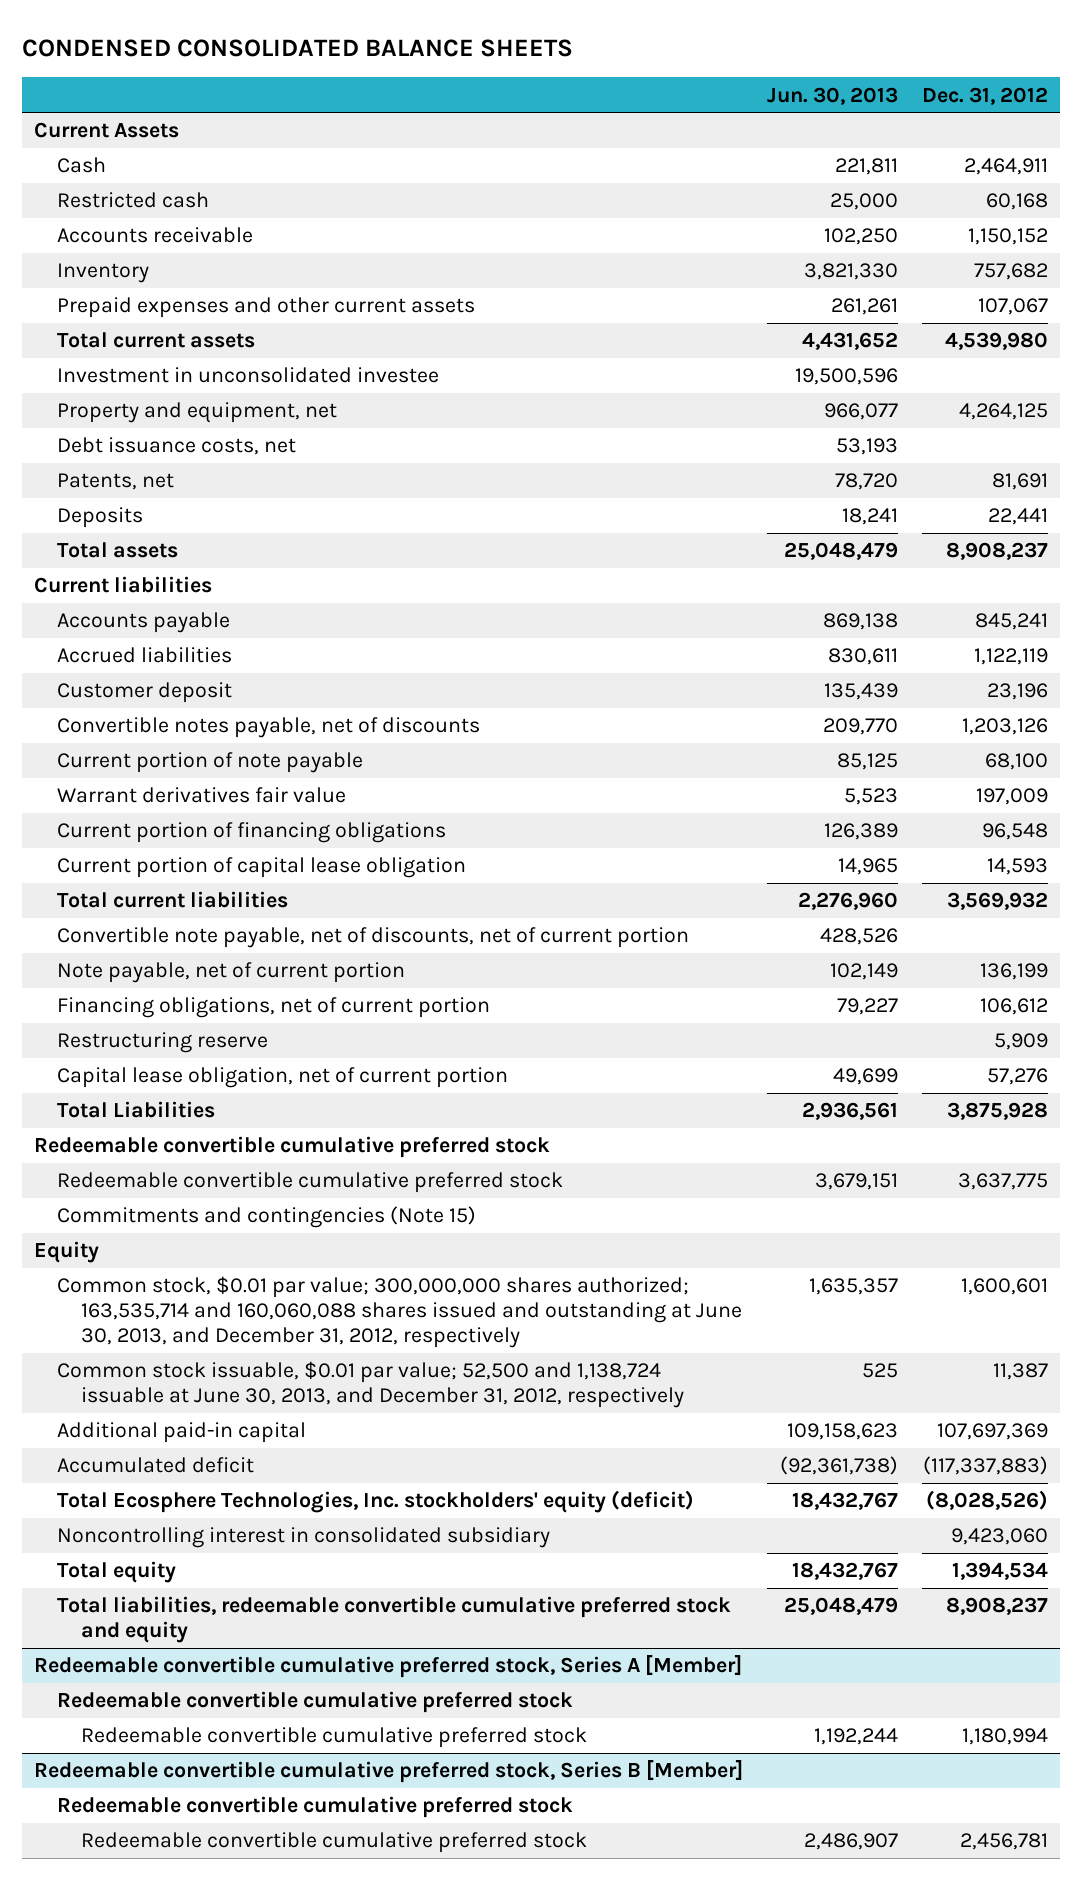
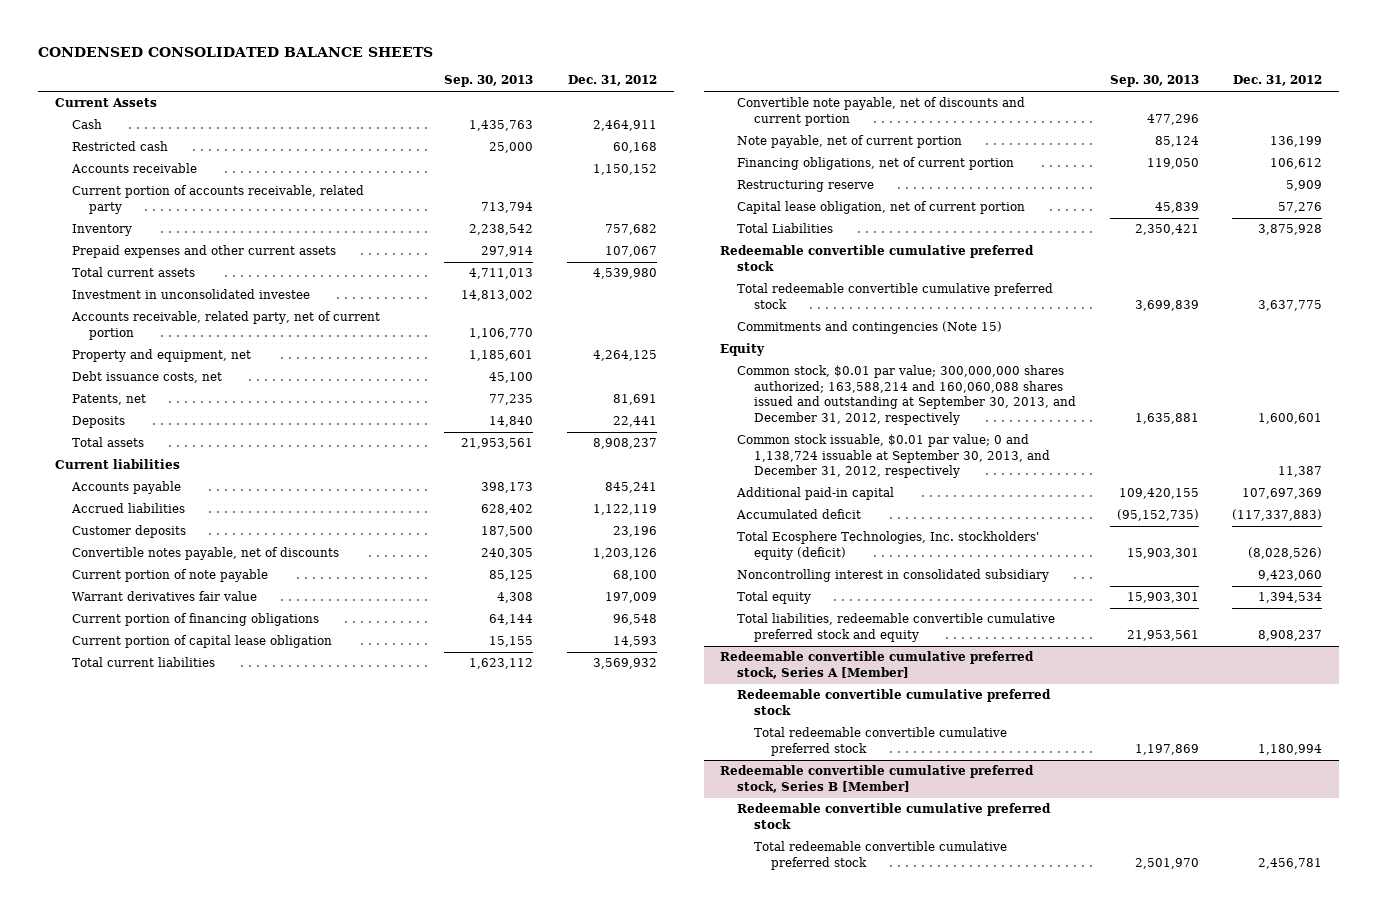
- | Jun. 30, 2013 | Dec. 31, 2012
+ | Sep. 30, 2013 | Dec. 31, 2012
+ Current portion of accounts receivable, related party | 713,794 |
+ Accounts receivable, related party, net of current portion | 1,106,770 |
- Customer deposit | 135,439 | 23,196
+ Customer deposits | 187,500 | 23,196
- Convertible note payable, net of discounts, net of current portion | 428,526 |
+ Convertible note payable, net of discounts and current portion | 477,296 |
- Redeemable convertible cumulative preferred stock | 3,679,151 | 3,637,775
+ Total redeemable convertible cumulative preferred stock | 3,699,839 | 3,637,775
- Common stock, $0.01 par value; 300,000,000 shares authorized; 163,535,714 and 160,060,088 shares issued and outstanding at June 30, 2013, and December 31, 2012, respectively | 1,635,357 | 1,600,601
- Common stock issuable, $0.01 par value; 52,500 and 1,138,724 issuable at June 30, 2013, and December 31, 2012, respectively | 525 | 11,387
+ Common stock, $0.01 par value; 300,000,000 shares authorized; 163,588,214 and 160,060,088 shares issued and outstanding at September 30, 2013, and December 31, 2012, respectively | 1,635,881 | 1,600,601
+ Common stock issuable, $0.01 par value; 0 and 1,138,724 issuable at September 30, 2013, and December 31, 2012, respectively | | 11,387
@ Redeemable convertible cumulative preferred stock, Series A [Member]
- Redeemable convertible cumulative preferred stock | 1,192,244 | 1,180,994
+ Total redeemable convertible cumulative preferred stock | 1,197,869 | 1,180,994
@ Redeemable convertible cumulative preferred stock, Series B [Member]
- Redeemable convertible cumulative preferred stock | 2,486,907 | 2,456,781
+ Total redeemable convertible cumulative preferred stock | 2,501,970 | 2,456,781

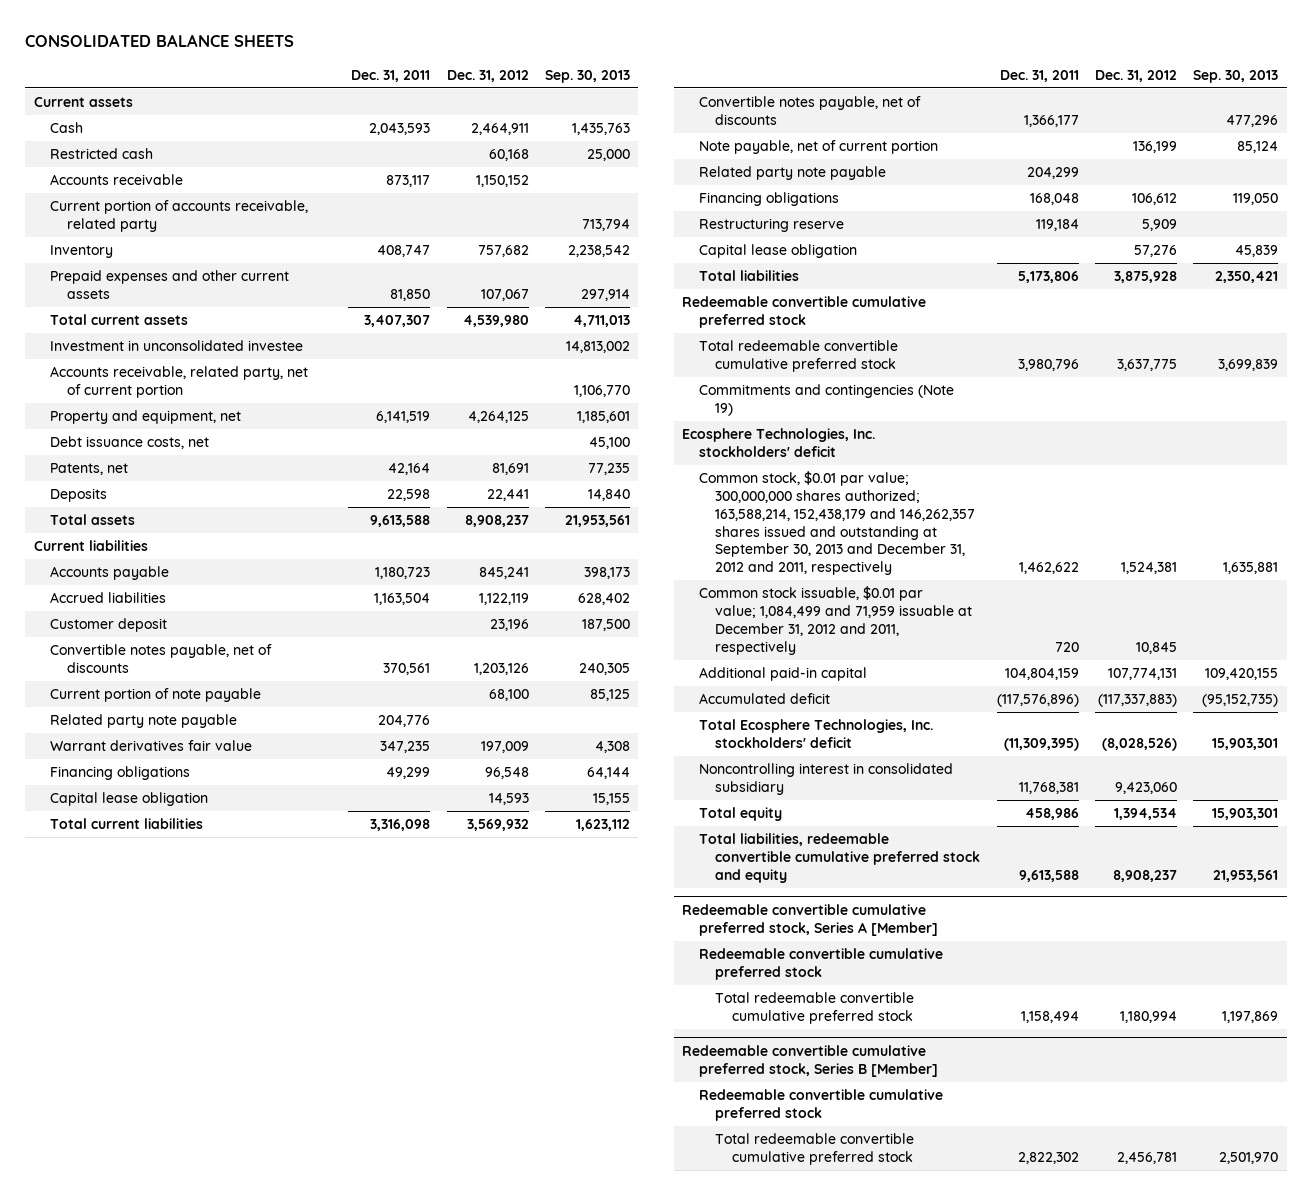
- CONDENSED CONSOLIDATED BALANCE SHEETS
+ CONSOLIDATED BALANCE SHEETS
- | Sep. 30, 2013 | Dec. 31, 2012
+ | Dec. 31, 2011 | Dec. 31, 2012 | Sep. 30, 2013
- Current Assets
+ Current assets
- Customer deposits | 187,500 | 23,196
+ Customer deposit | | 23,196 | 187,500
+ Related party note payable | 204,776 | |
- Current portion of financing obligations | 64,144 | 96,548
- Current portion of capital lease obligation | 15,155 | 14,593
+ Financing obligations | 49,299 | 96,548 | 64,144
+ Capital lease obligation | | 14,593 | 15,155
- Convertible note payable, net of discounts and current portion | 477,296 |
+ Convertible notes payable, net of discounts | 1,366,177 | | 477,296
- Financing obligations, net of current portion | 119,050 | 106,612
+ Related party note payable | 204,299 | |
+ Financing obligations | 168,048 | 106,612 | 119,050
- Capital lease obligation, net of current portion | 45,839 | 57,276
- Total Liabilities | 2,350,421 | 3,875,928
+ Capital lease obligation | | 57,276 | 45,839
+ Total liabilities | 5,173,806 | 3,875,928 | 2,350,421
- Commitments and contingencies (Note 15)
- Equity
- Common stock, $0.01 par value; 300,000,000 shares authorized; 163,588,214 and 160,060,088 shares issued and outstanding at September 30, 2013, and December 31, 2012, respectively | 1,635,881 | 1,600,601
- Common stock issuable, $0.01 par value; 0 and 1,138,724 issuable at September 30, 2013, and December 31, 2012, respectively | | 11,387
- Additional paid-in capital | 109,420,155 | 107,697,369
+ Commitments and contingencies (Note 19)
+ Ecosphere Technologies, Inc. stockholders' deficit
+ Common stock, $0.01 par value; 300,000,000 shares authorized; 163,588,214, 152,438,179 and 146,262,357 shares issued and outstanding at September 30, 2013 and December 31, 2012 and 2011, respectively | 1,462,622 | 1,524,381 | 1,635,881
+ Common stock issuable, $0.01 par value; 1,084,499 and 71,959 issuable at December 31, 2012 and 2011, respectively | 720 | 10,845 |
+ Additional paid-in capital | 104,804,159 | 107,774,131 | 109,420,155
- Total Ecosphere Technologies, Inc. stockholders' equity (deficit) | 15,903,301 | (8,028,526)
+ Total Ecosphere Technologies, Inc. stockholders' deficit | (11,309,395) | (8,028,526) | 15,903,301

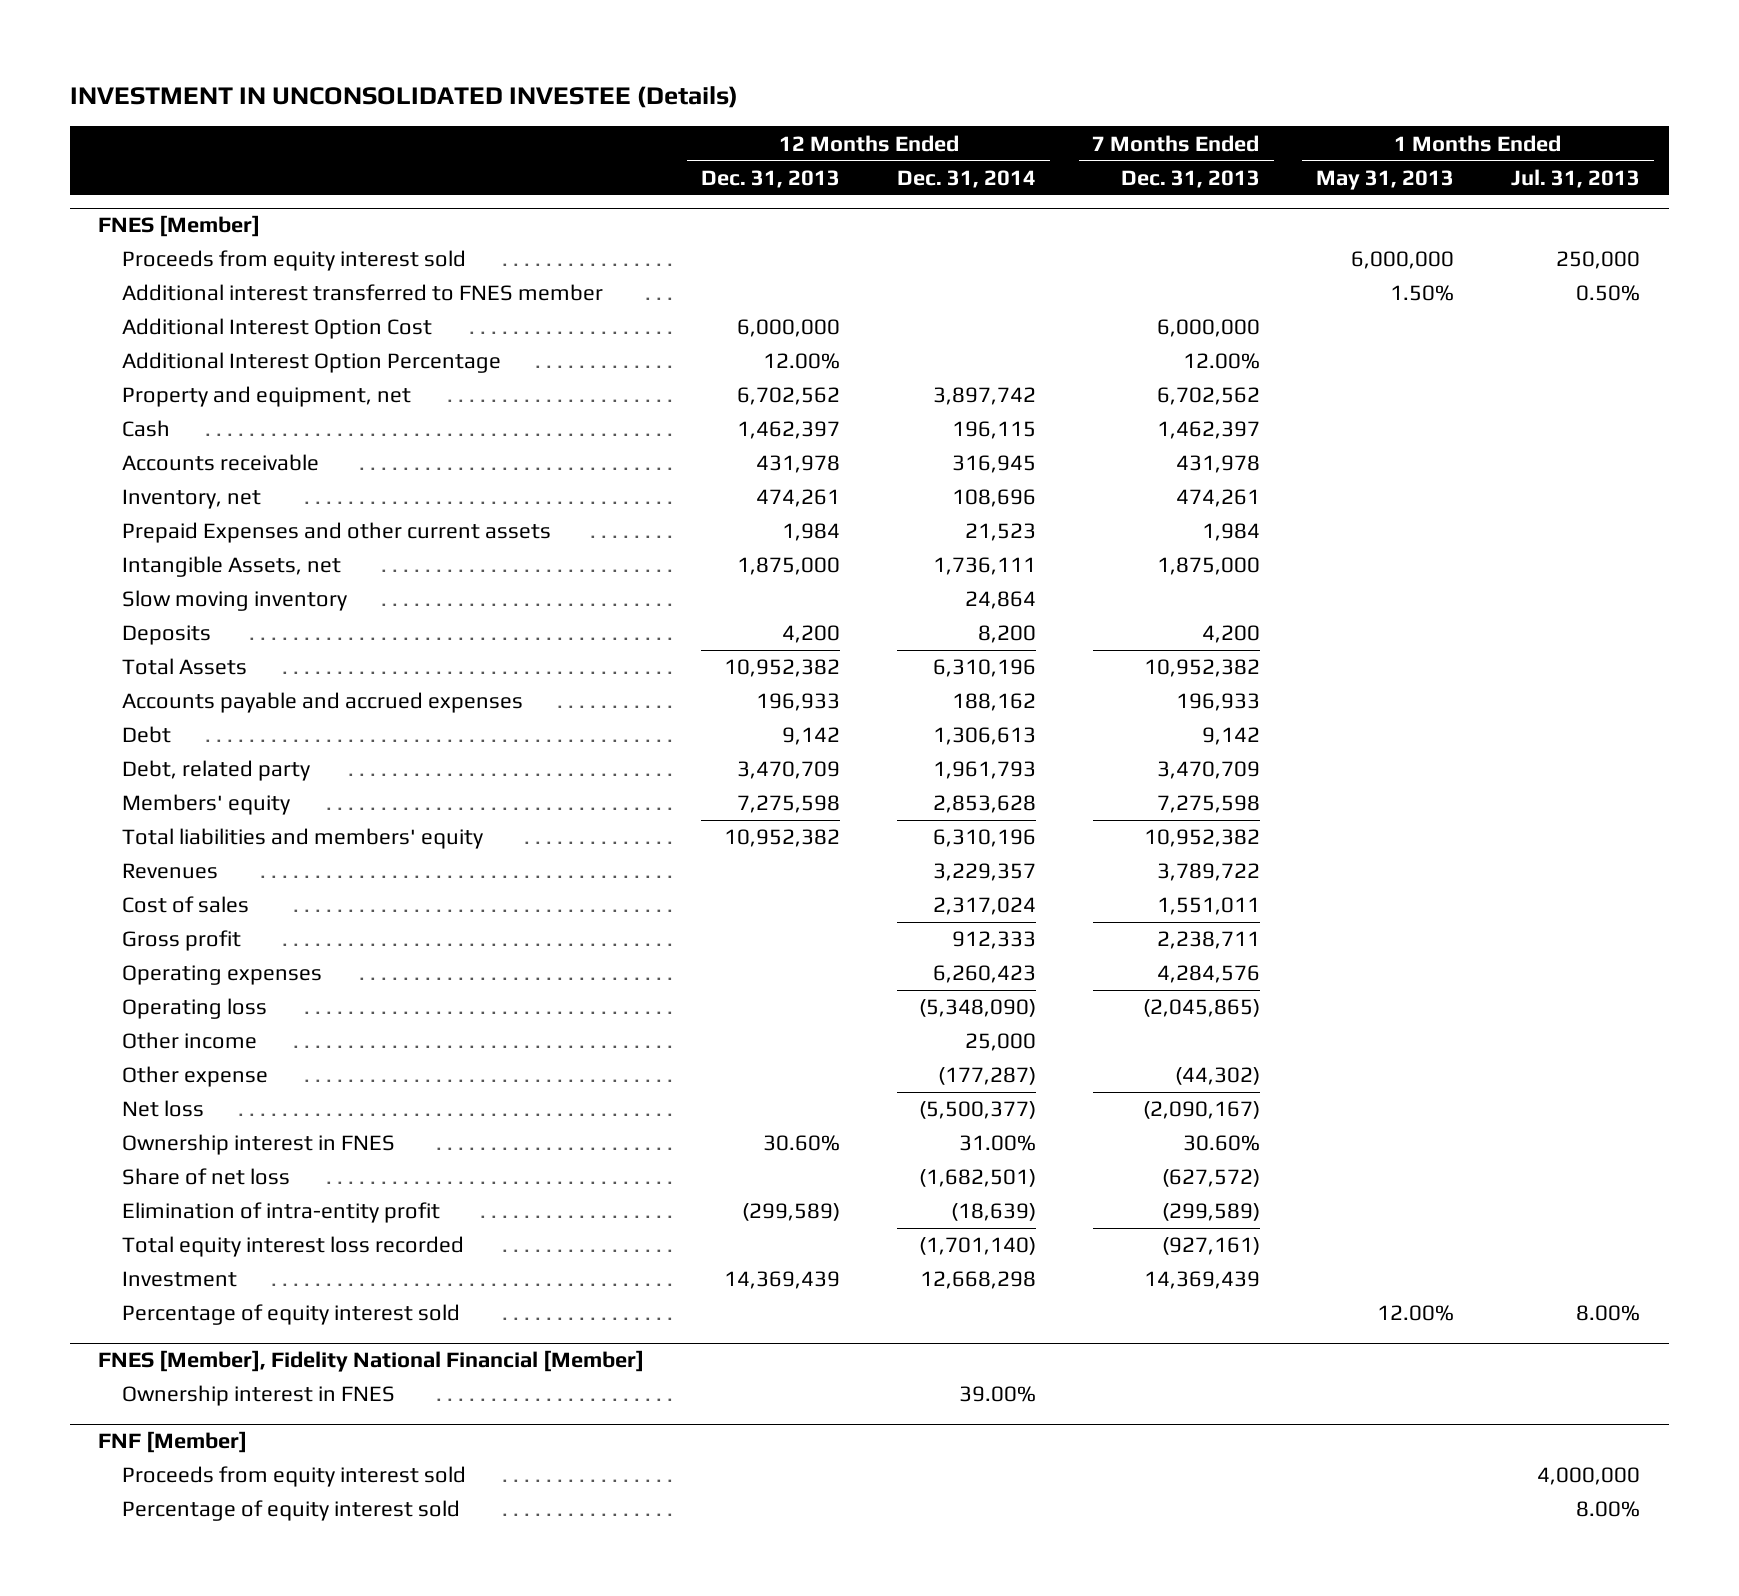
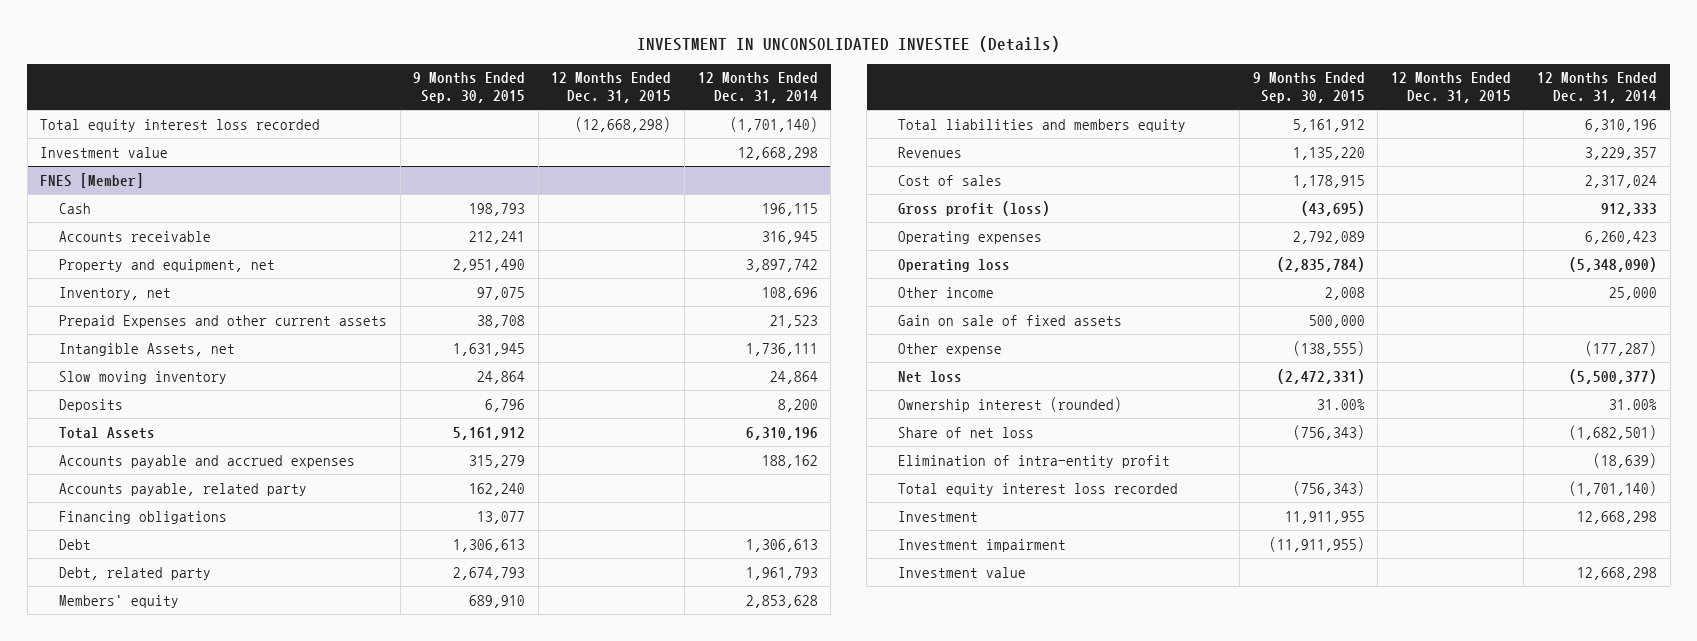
- | 12 Months Ended Dec. 31, 2013 | 12 Months Ended Dec. 31, 2014 | 7 Months Ended Dec. 31, 2013 | 1 Months Ended May 31, 2013 | 1 Months Ended Jul. 31, 2013
+ | 9 Months Ended Sep. 30, 2015 | 12 Months Ended Dec. 31, 2015 | 12 Months Ended Dec. 31, 2014
+ Total equity interest loss recorded | | (12,668,298) | (1,701,140)
+ Investment value | | | 12,668,298
@ FNES [Member]
- Proceeds from equity interest sold | | | | 6,000,000 | 250,000
- Additional interest transferred to FNES member | | | | 1.50% | 0.50%
- Additional Interest Option Cost | 6,000,000 | | 6,000,000 | |
- Additional Interest Option Percentage | 12.00% | | 12.00% | |
moved down: Property and equipment, net | 2,951,490 | | 3,897,742
+ Accounts payable, related party | 162,240 | |
+ Financing obligations | 13,077 | |
- Total liabilities and members' equity | 10,952,382 | 6,310,196 | 10,952,382 | |
+ Total liabilities and members equity | 5,161,912 | | 6,310,196
- Gross profit | | 912,333 | 2,238,711 | |
+ Gross profit (loss) | (43,695) | | 912,333
+ Gain on sale of fixed assets | 500,000 | |
- Ownership interest in FNES | 30.60% | 31.00% | 30.60% | |
+ Ownership interest (rounded) | 31.00% | | 31.00%
- Percentage of equity interest sold | | | | 12.00% | 8.00%
- FNES [Member], Fidelity National Financial [Member]
- Ownership interest in FNES | | 39.00% | | |
- FNF [Member]
- Proceeds from equity interest sold | | | | | 4,000,000
- Percentage of equity interest sold | | | | | 8.00%
@ FNES [Member]
+ Investment impairment | (11,911,955) | |
+ Investment value | | | 12,668,298

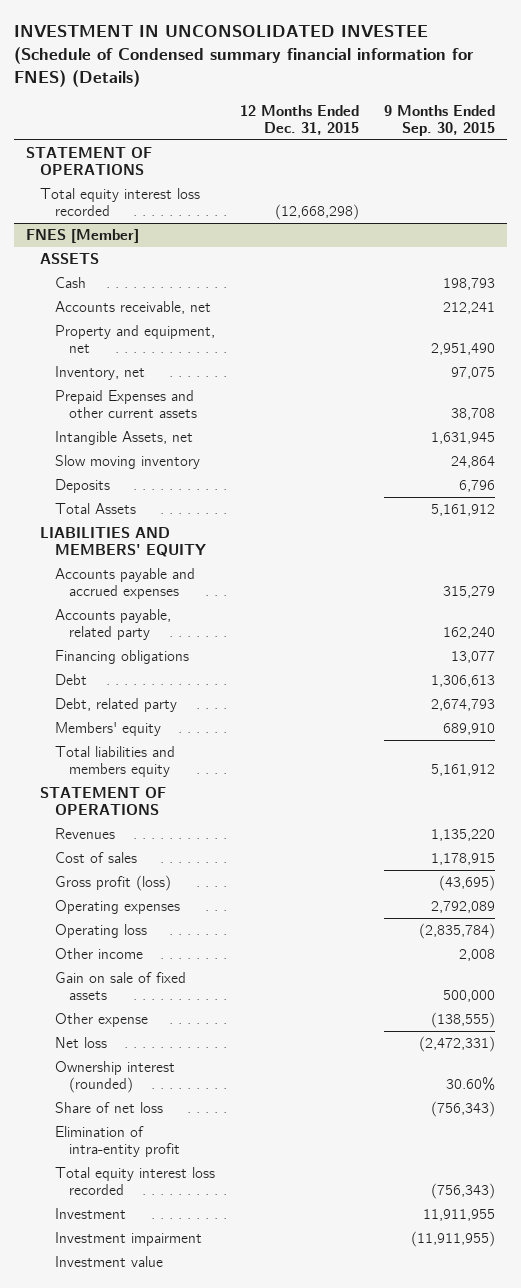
- INVESTMENT IN UNCONSOLIDATED INVESTEE (Details)
+ INVESTMENT IN UNCONSOLIDATED INVESTEE (Schedule of Condensed summary financial information for FNES) (Details)
- | 9 Months Ended Sep. 30, 2015 | 12 Months Ended Dec. 31, 2015 | 12 Months Ended Dec. 31, 2014
+ | 12 Months Ended Dec. 31, 2015 | 9 Months Ended Sep. 30, 2015
+ STATEMENT OF OPERATIONS
- Investment value | | | 12,668,298
@ FNES [Member]
+ ASSETS
- Accounts receivable | 212,241 | | 316,945
+ Accounts receivable, net | | 212,241
+ LIABILITIES AND MEMBERS' EQUITY
+ STATEMENT OF OPERATIONS
- Ownership interest (rounded) | 31.00% | | 31.00%
+ Ownership interest (rounded) | | 30.60%

